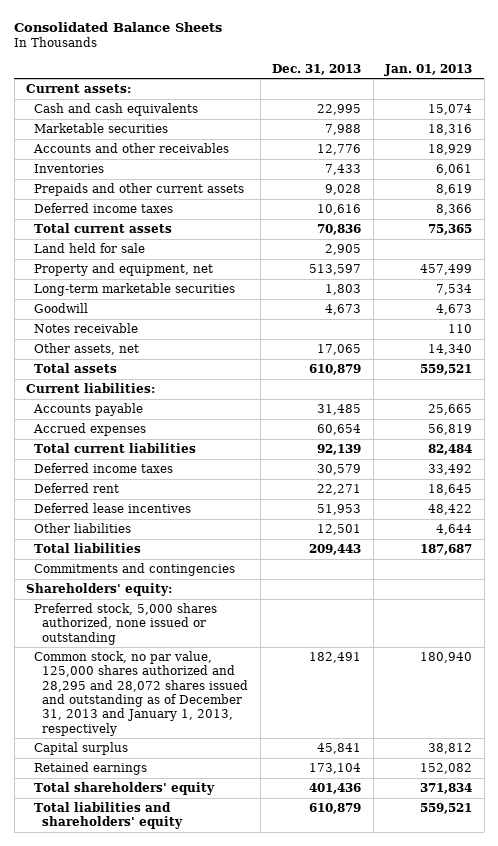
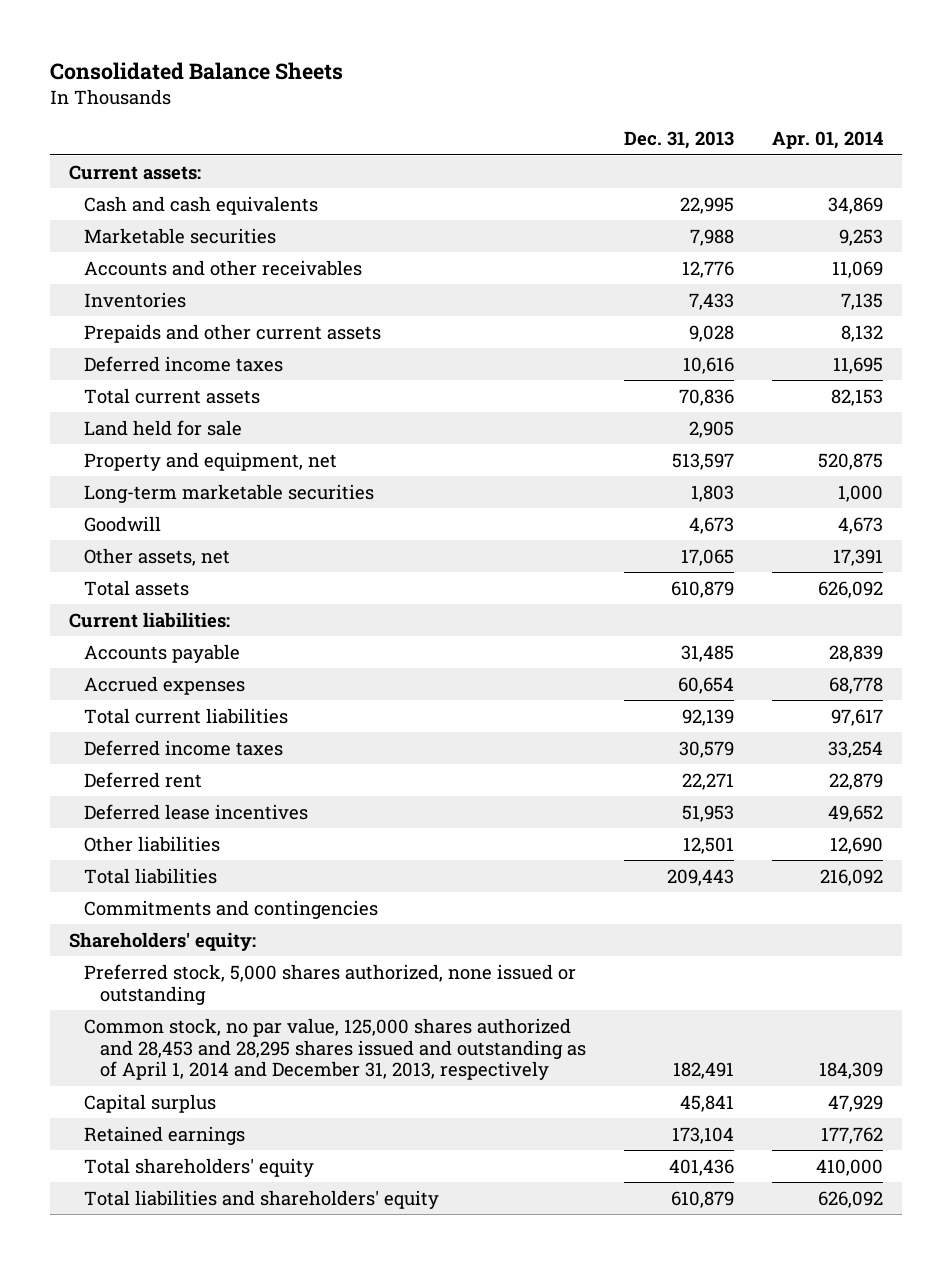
- | Dec. 31, 2013 | Jan. 01, 2013
+ | Dec. 31, 2013 | Apr. 01, 2014
- Notes receivable | | 110
- Common stock, no par value, 125,000 shares authorized and 28,295 and 28,072 shares issued and outstanding as of December 31, 2013 and January 1, 2013, respectively | 182,491 | 180,940
+ Common stock, no par value, 125,000 shares authorized and 28,453 and 28,295 shares issued and outstanding as of April 1, 2014 and December 31, 2013, respectively | 182,491 | 184,309

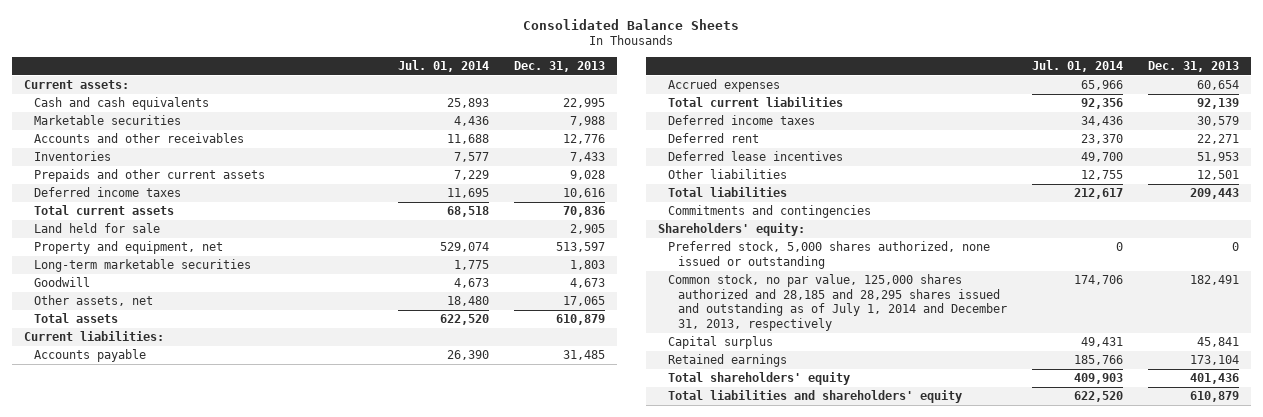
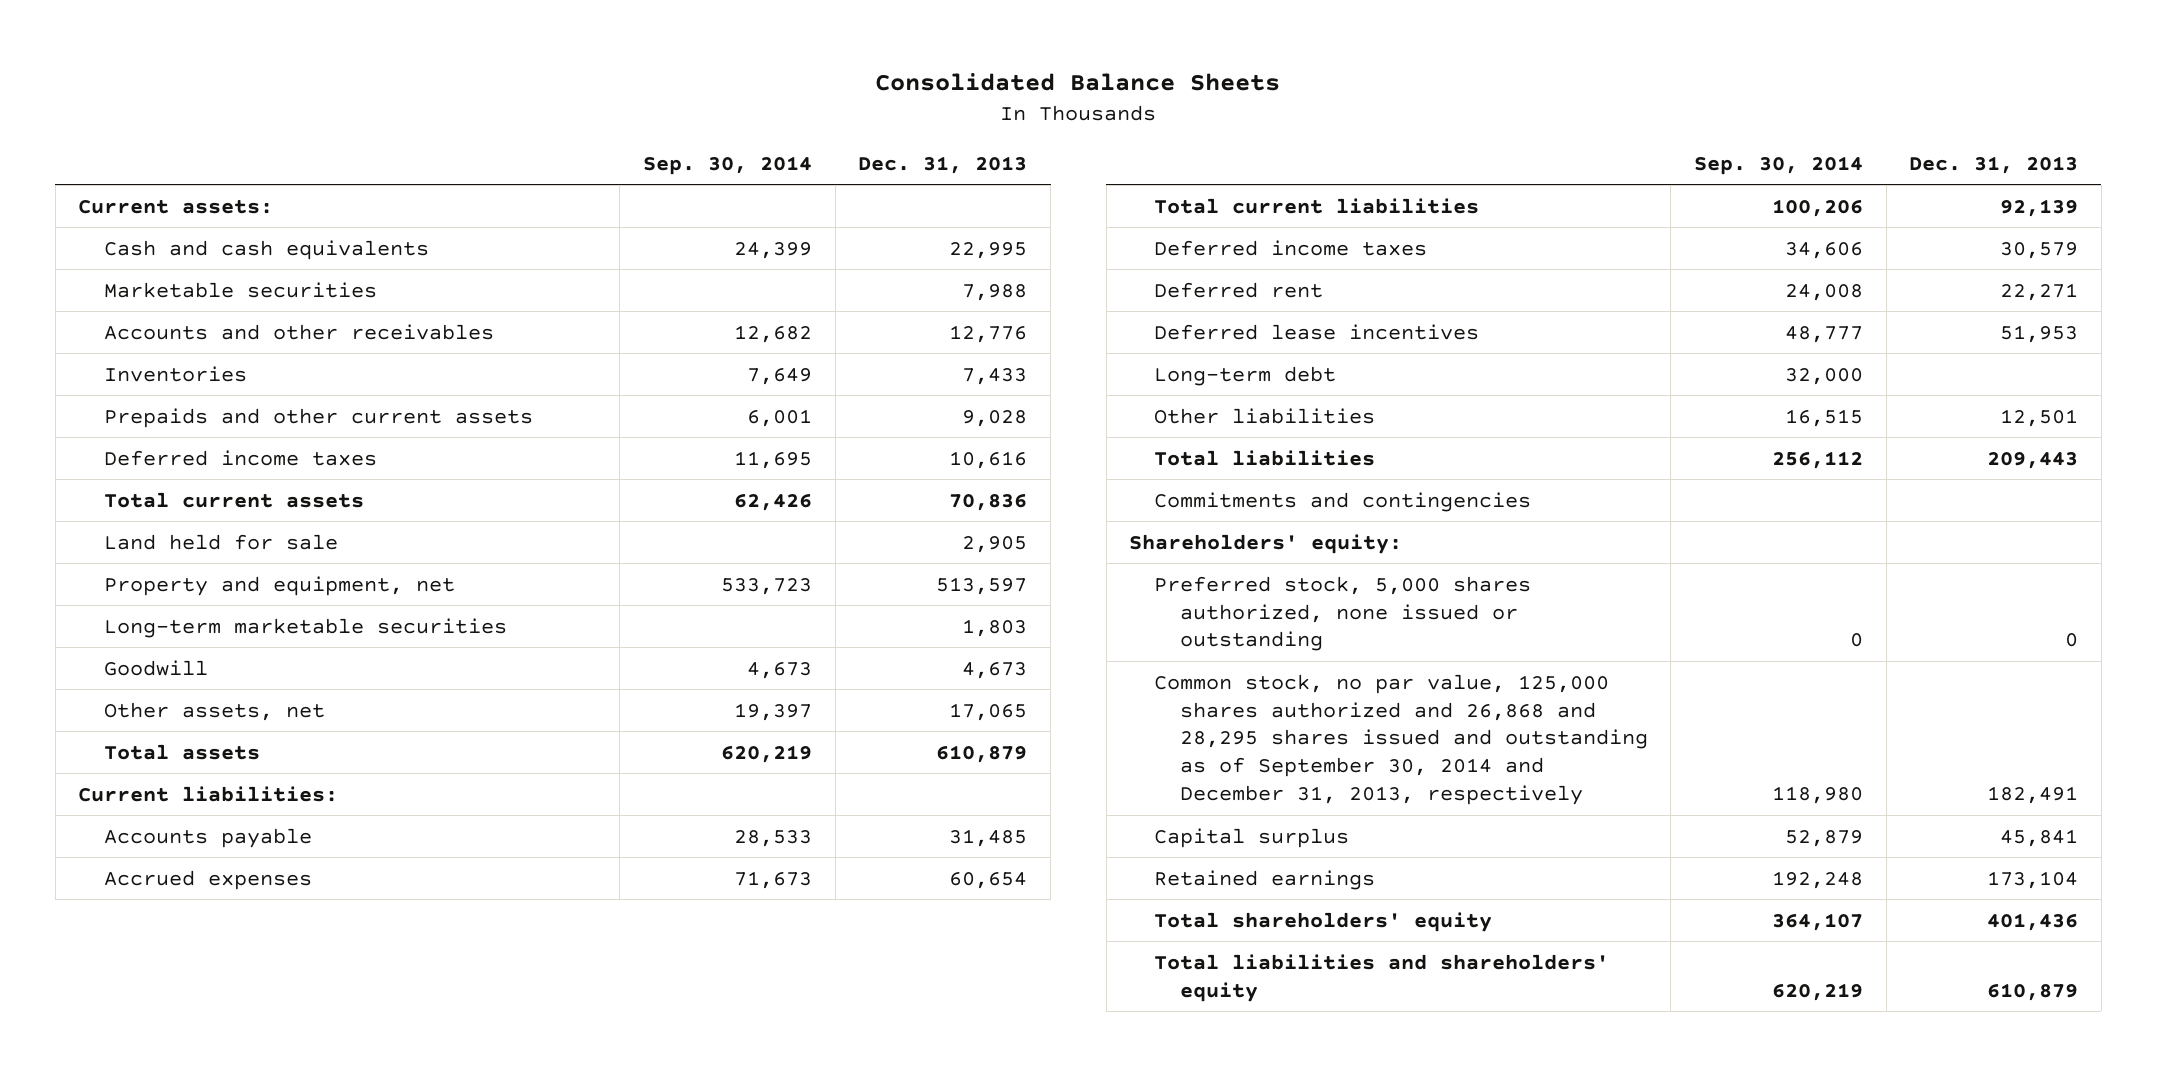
- | Jul. 01, 2014 | Dec. 31, 2013
+ | Sep. 30, 2014 | Dec. 31, 2013
+ Long-term debt | 32,000 |
- Common stock, no par value, 125,000 shares authorized and 28,185 and 28,295 shares issued and outstanding as of July 1, 2014 and December 31, 2013, respectively | 174,706 | 182,491
+ Common stock, no par value, 125,000 shares authorized and 26,868 and 28,295 shares issued and outstanding as of September 30, 2014 and December 31, 2013, respectively | 118,980 | 182,491

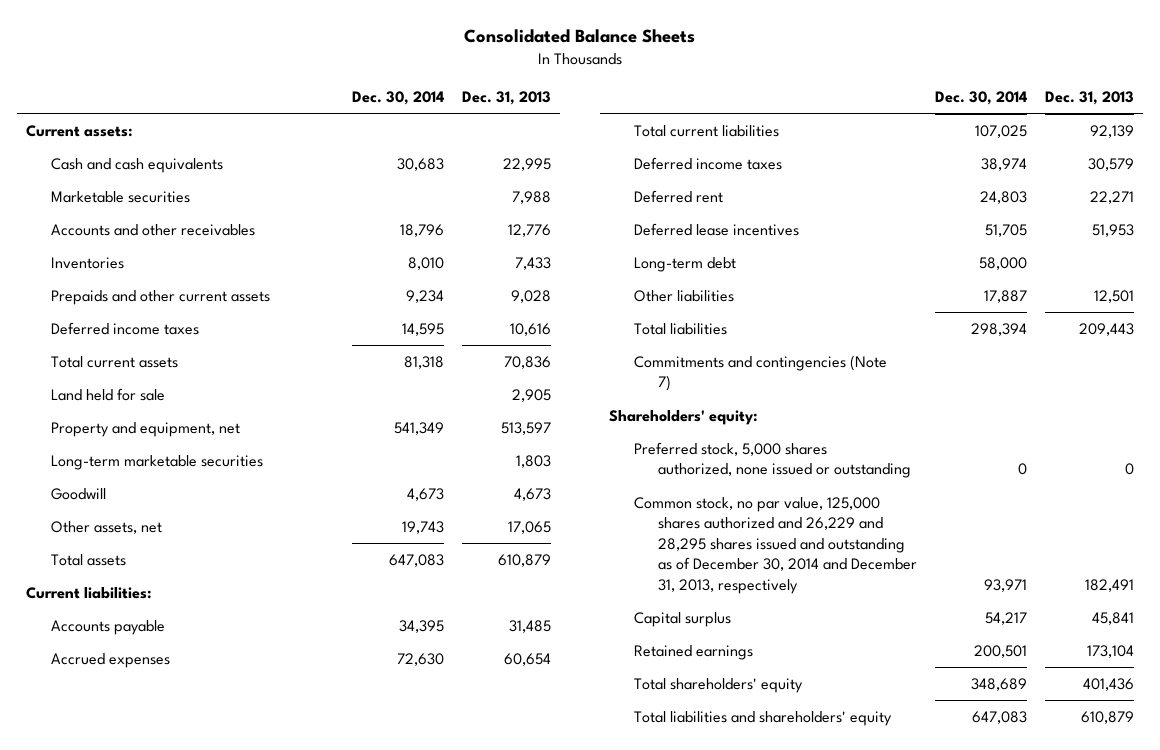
- | Sep. 30, 2014 | Dec. 31, 2013
+ | Dec. 30, 2014 | Dec. 31, 2013
- Commitments and contingencies
+ Commitments and contingencies (Note 7)
- Common stock, no par value, 125,000 shares authorized and 26,868 and 28,295 shares issued and outstanding as of September 30, 2014 and December 31, 2013, respectively | 118,980 | 182,491
+ Common stock, no par value, 125,000 shares authorized and 26,229 and 28,295 shares issued and outstanding as of December 30, 2014 and December 31, 2013, respectively | 93,971 | 182,491

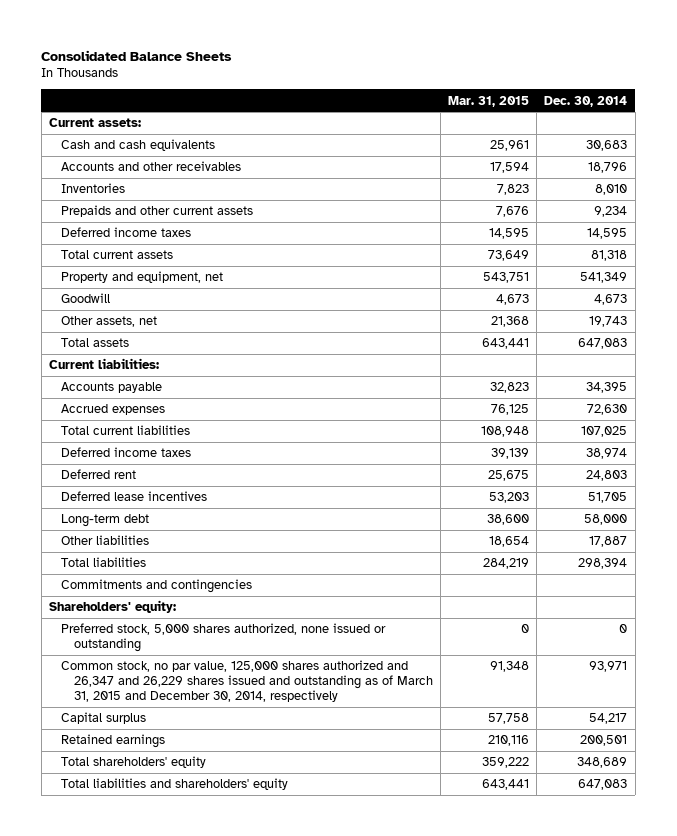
- | Dec. 30, 2014 | Dec. 31, 2013
+ | Mar. 31, 2015 | Dec. 30, 2014
- Marketable securities | | 7,988
- Land held for sale | | 2,905
- Long-term marketable securities | | 1,803
- Commitments and contingencies (Note 7)
+ Commitments and contingencies
- Common stock, no par value, 125,000 shares authorized and 26,229 and 28,295 shares issued and outstanding as of December 30, 2014 and December 31, 2013, respectively | 93,971 | 182,491
+ Common stock, no par value, 125,000 shares authorized and 26,347 and 26,229 shares issued and outstanding as of March 31, 2015 and December 30, 2014, respectively | 91,348 | 93,971

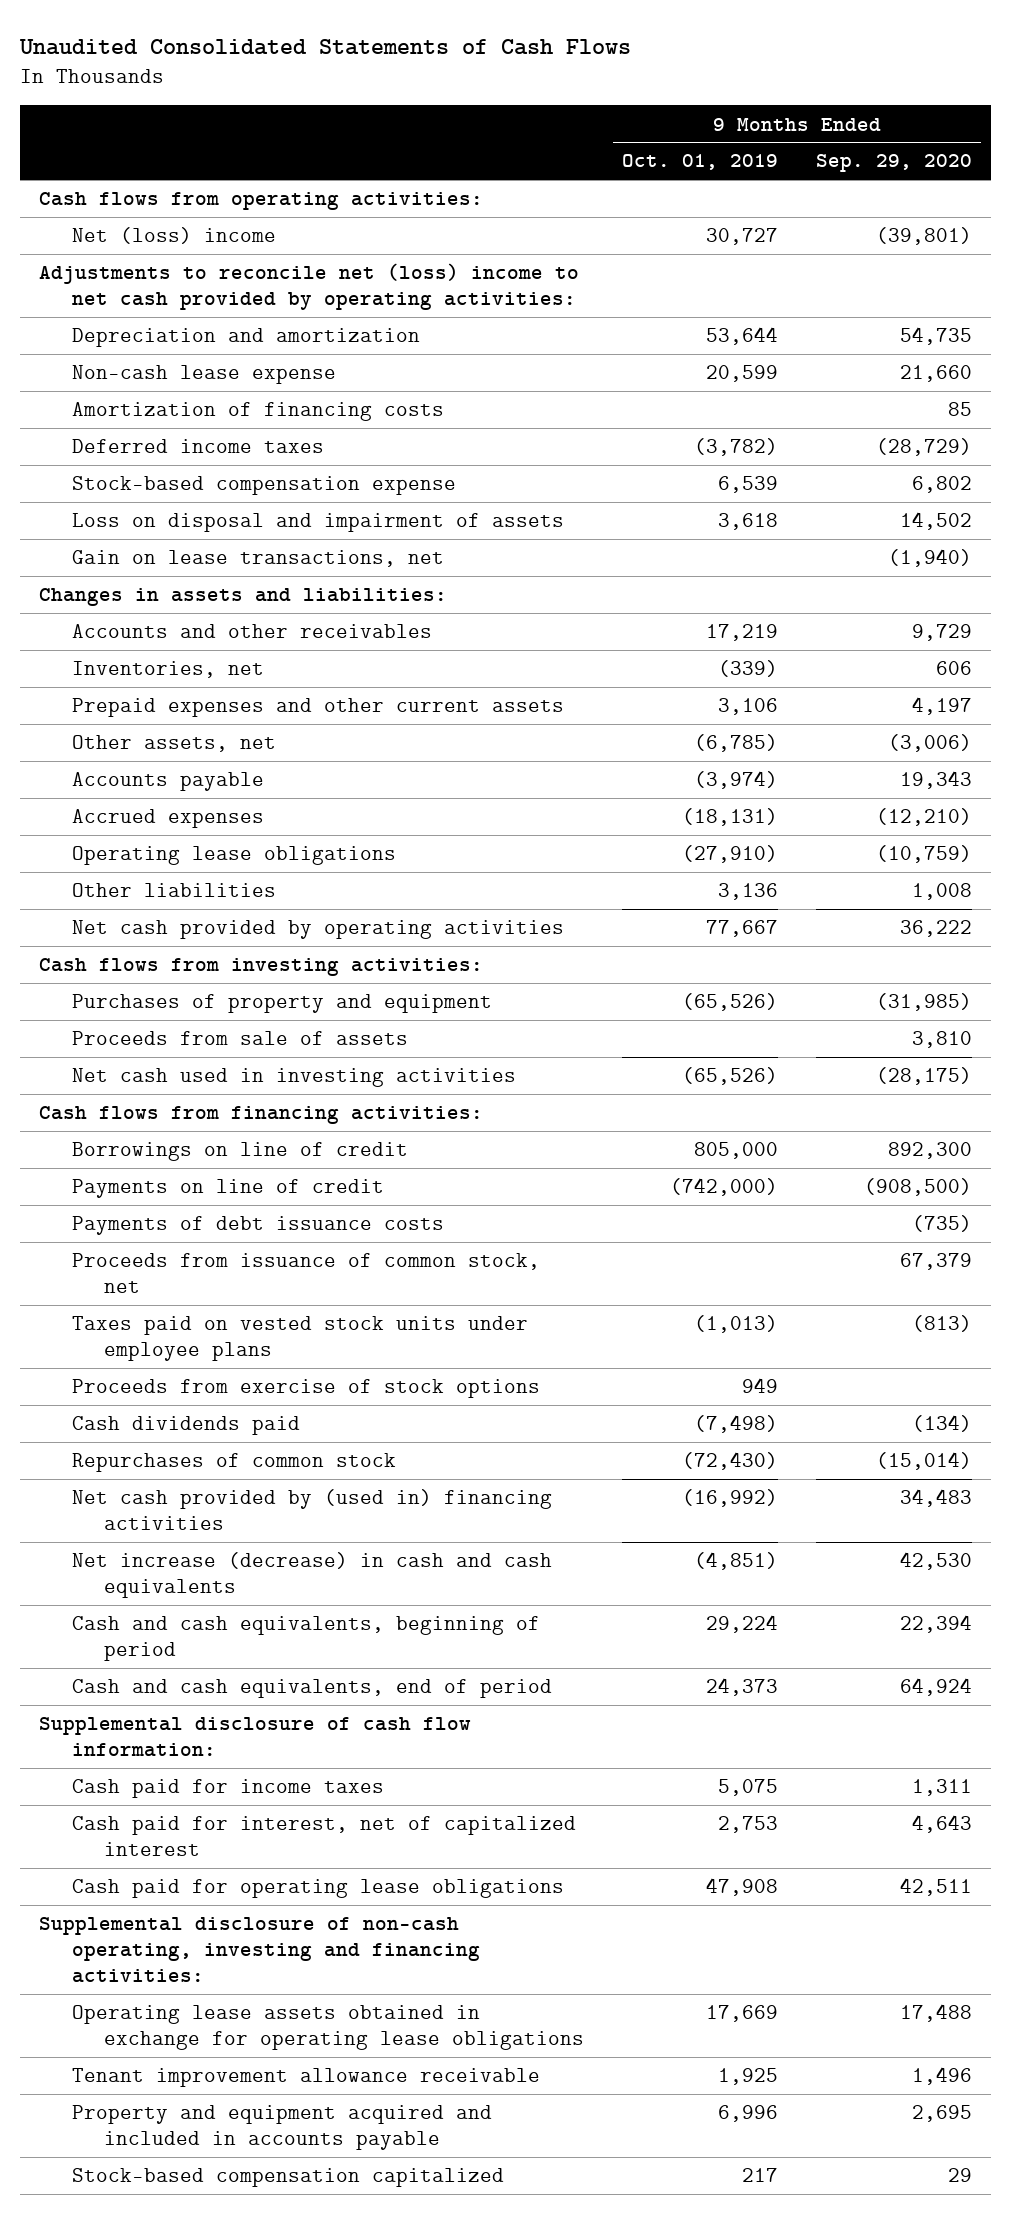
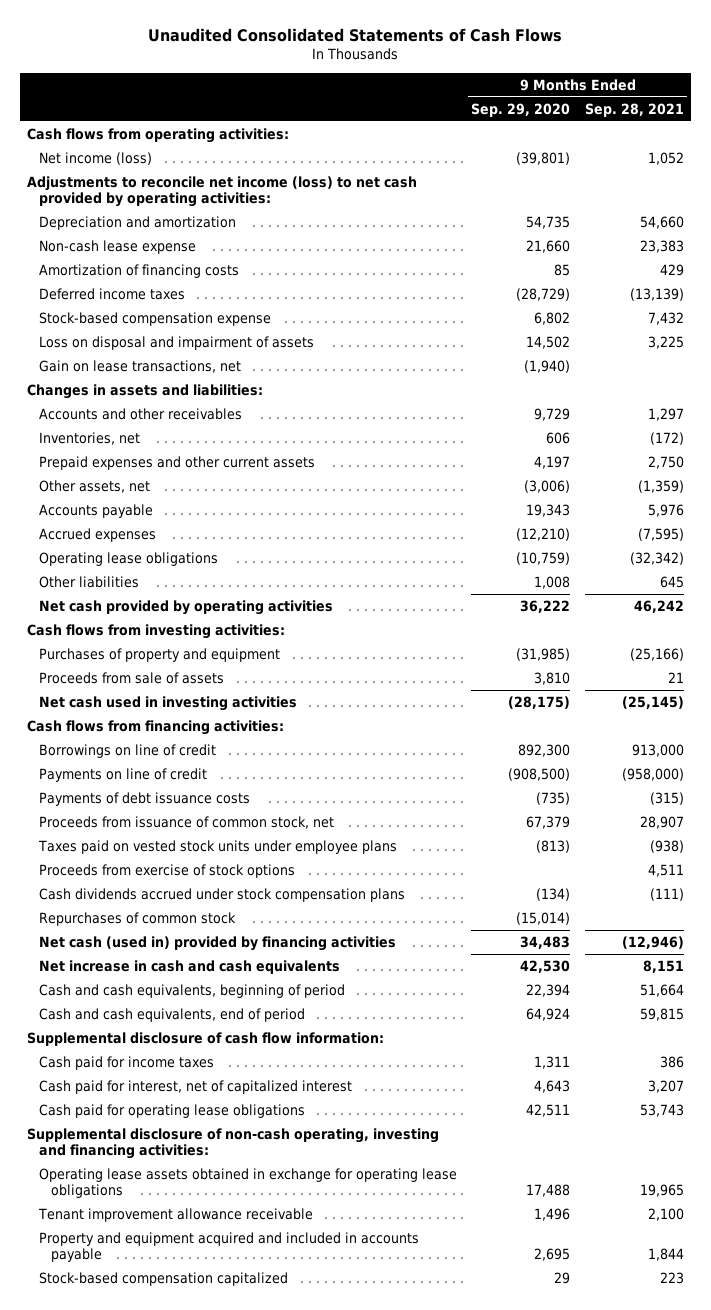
- | 9 Months Ended Oct. 01, 2019 | 9 Months Ended Sep. 29, 2020
+ | 9 Months Ended Sep. 29, 2020 | 9 Months Ended Sep. 28, 2021
- Net (loss) income | 30,727 | (39,801)
- Adjustments to reconcile net (loss) income to net cash provided by operating activities:
+ Net income (loss) | (39,801) | 1,052
+ Adjustments to reconcile net income (loss) to net cash provided by operating activities:
- Cash dividends paid | (7,498) | (134)
+ Cash dividends accrued under stock compensation plans | (134) | (111)
- Net cash provided by (used in) financing activities | (16,992) | 34,483
- Net increase (decrease) in cash and cash equivalents | (4,851) | 42,530
+ Net cash (used in) provided by financing activities | 34,483 | (12,946)
+ Net increase in cash and cash equivalents | 42,530 | 8,151

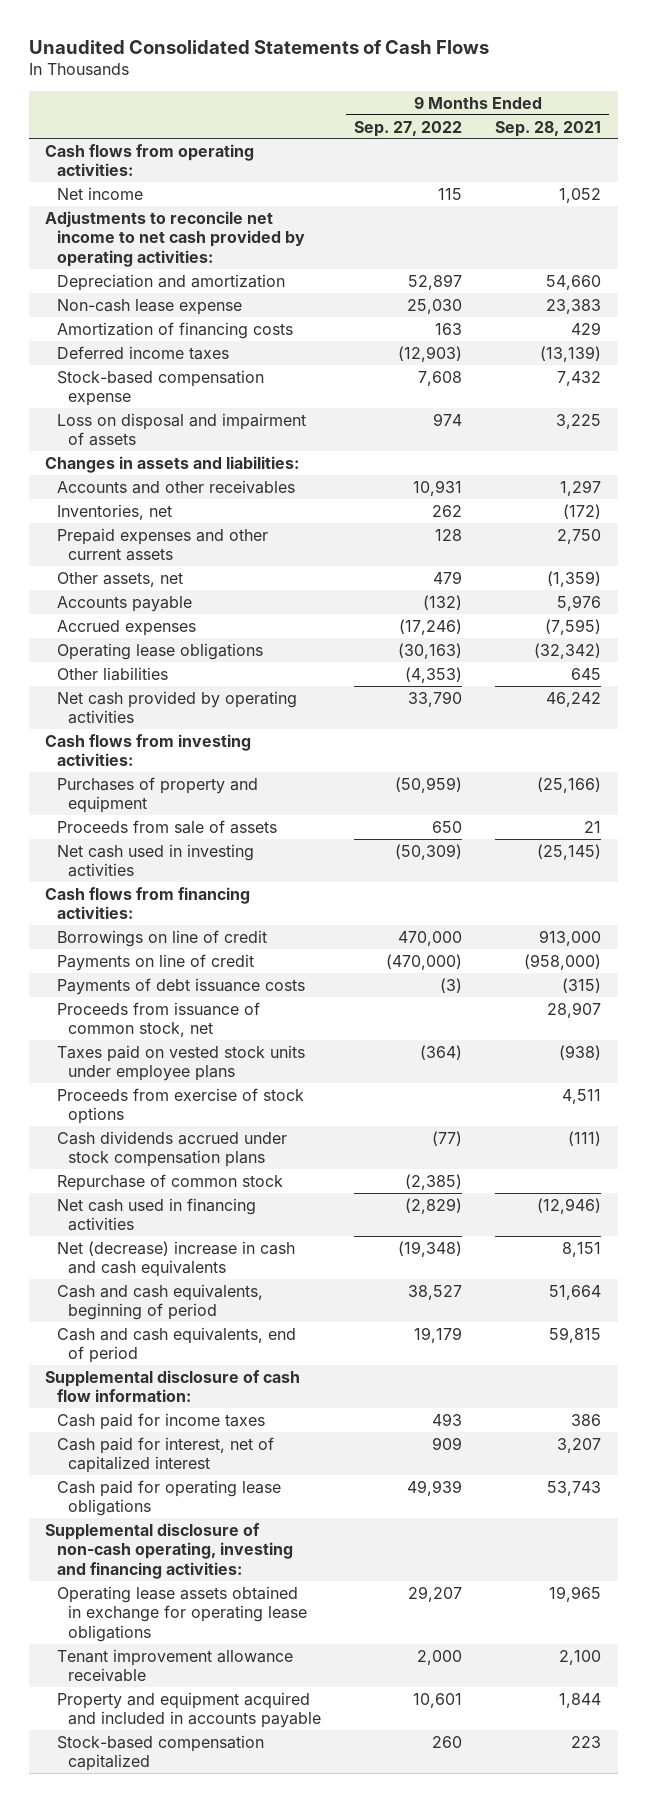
- | 9 Months Ended Sep. 29, 2020 | 9 Months Ended Sep. 28, 2021
+ | 9 Months Ended Sep. 27, 2022 | 9 Months Ended Sep. 28, 2021
- Net income (loss) | (39,801) | 1,052
- Adjustments to reconcile net income (loss) to net cash provided by operating activities:
+ Net income | 115 | 1,052
+ Adjustments to reconcile net income to net cash provided by operating activities:
- Gain on lease transactions, net | (1,940) |
- Repurchases of common stock | (15,014) |
- Net cash (used in) provided by financing activities | 34,483 | (12,946)
- Net increase in cash and cash equivalents | 42,530 | 8,151
+ Repurchase of common stock | (2,385) |
+ Net cash used in financing activities | (2,829) | (12,946)
+ Net (decrease) increase in cash and cash equivalents | (19,348) | 8,151

